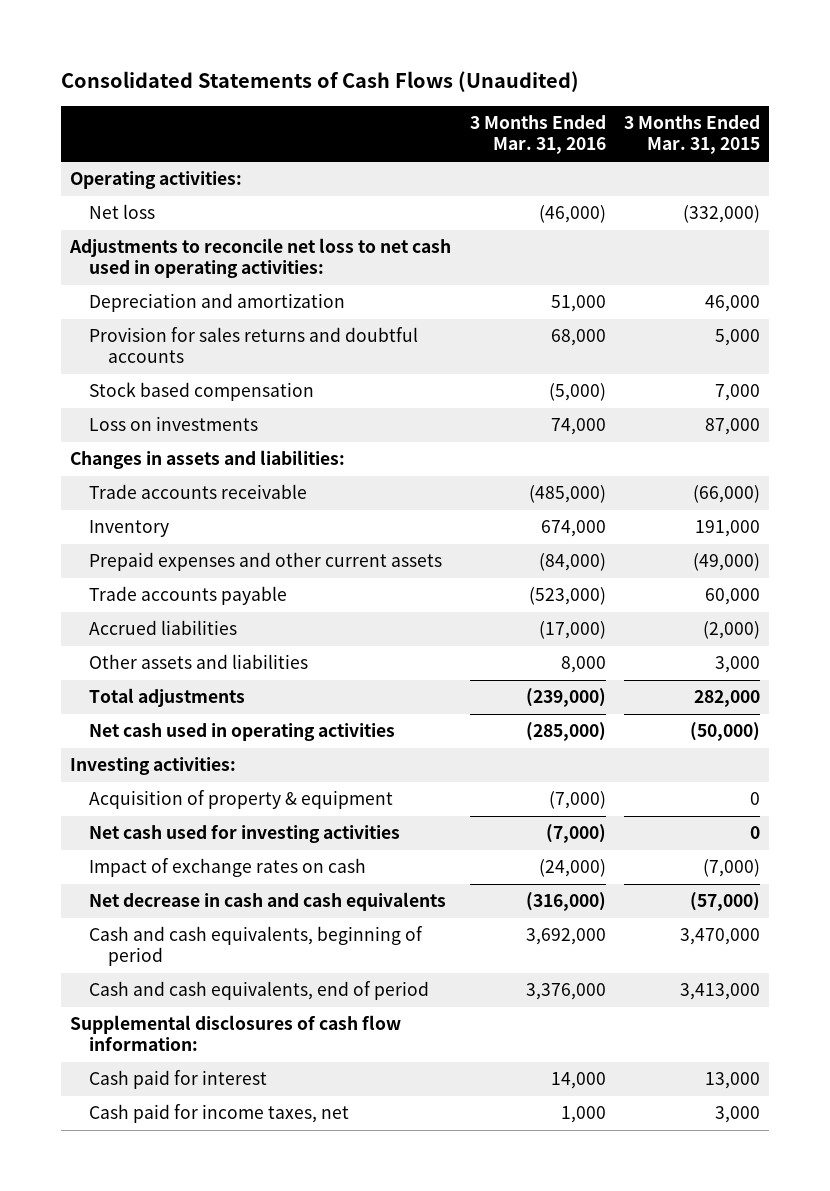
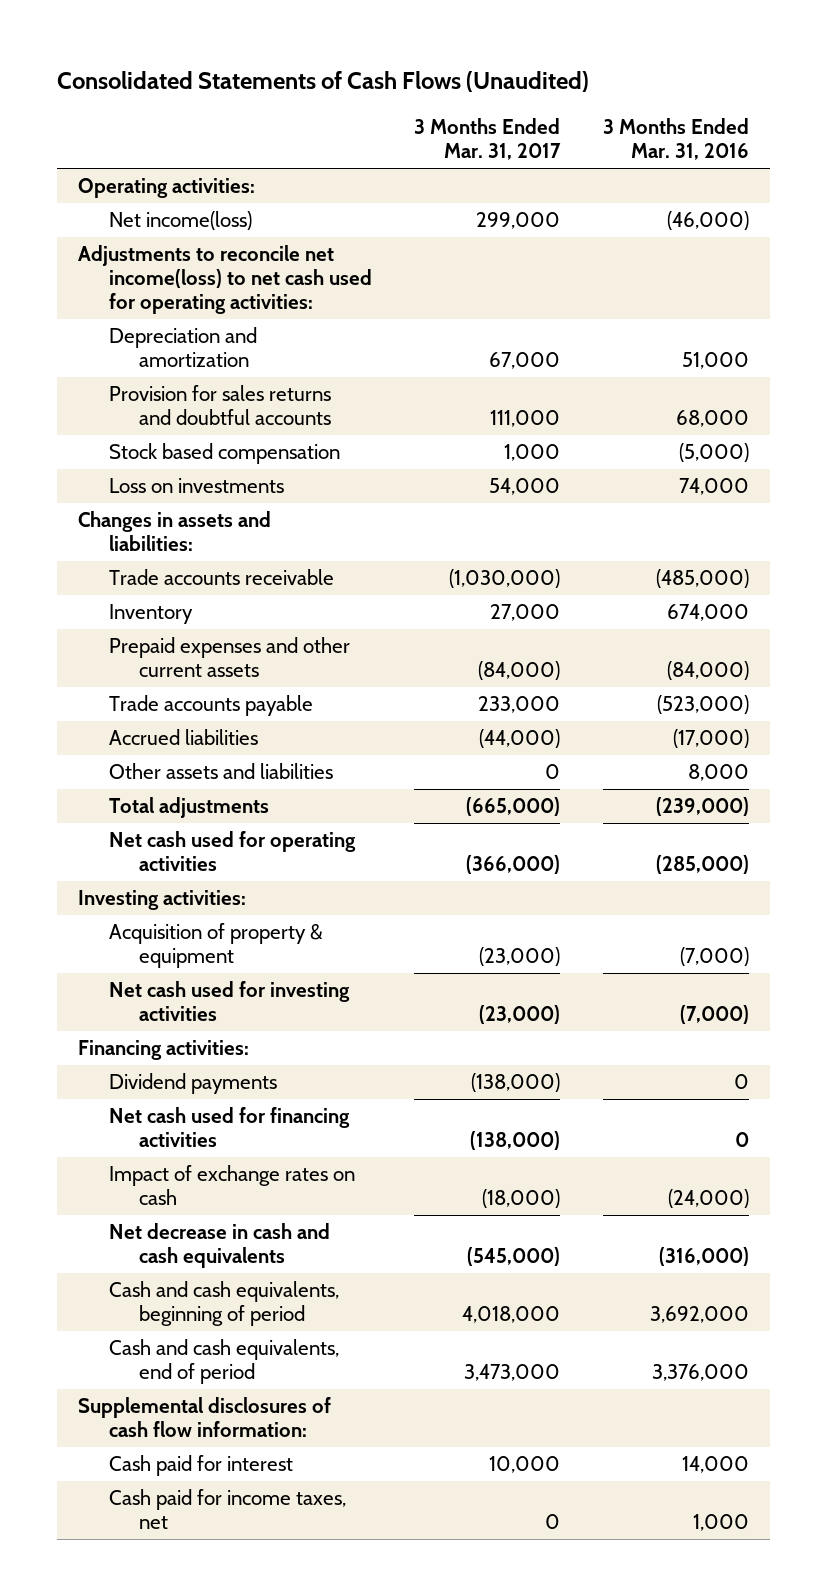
- | 3 Months Ended Mar. 31, 2016 | 3 Months Ended Mar. 31, 2015
+ | 3 Months Ended Mar. 31, 2017 | 3 Months Ended Mar. 31, 2016
- Net loss | (46,000) | (332,000)
- Adjustments to reconcile net loss to net cash used in operating activities:
+ Net income(loss) | 299,000 | (46,000)
+ Adjustments to reconcile net income(loss) to net cash used for operating activities:
- Net cash used in operating activities | (285,000) | (50,000)
+ Net cash used for operating activities | (366,000) | (285,000)
+ Financing activities:
+ Dividend payments | (138,000) | 0
+ Net cash used for financing activities | (138,000) | 0

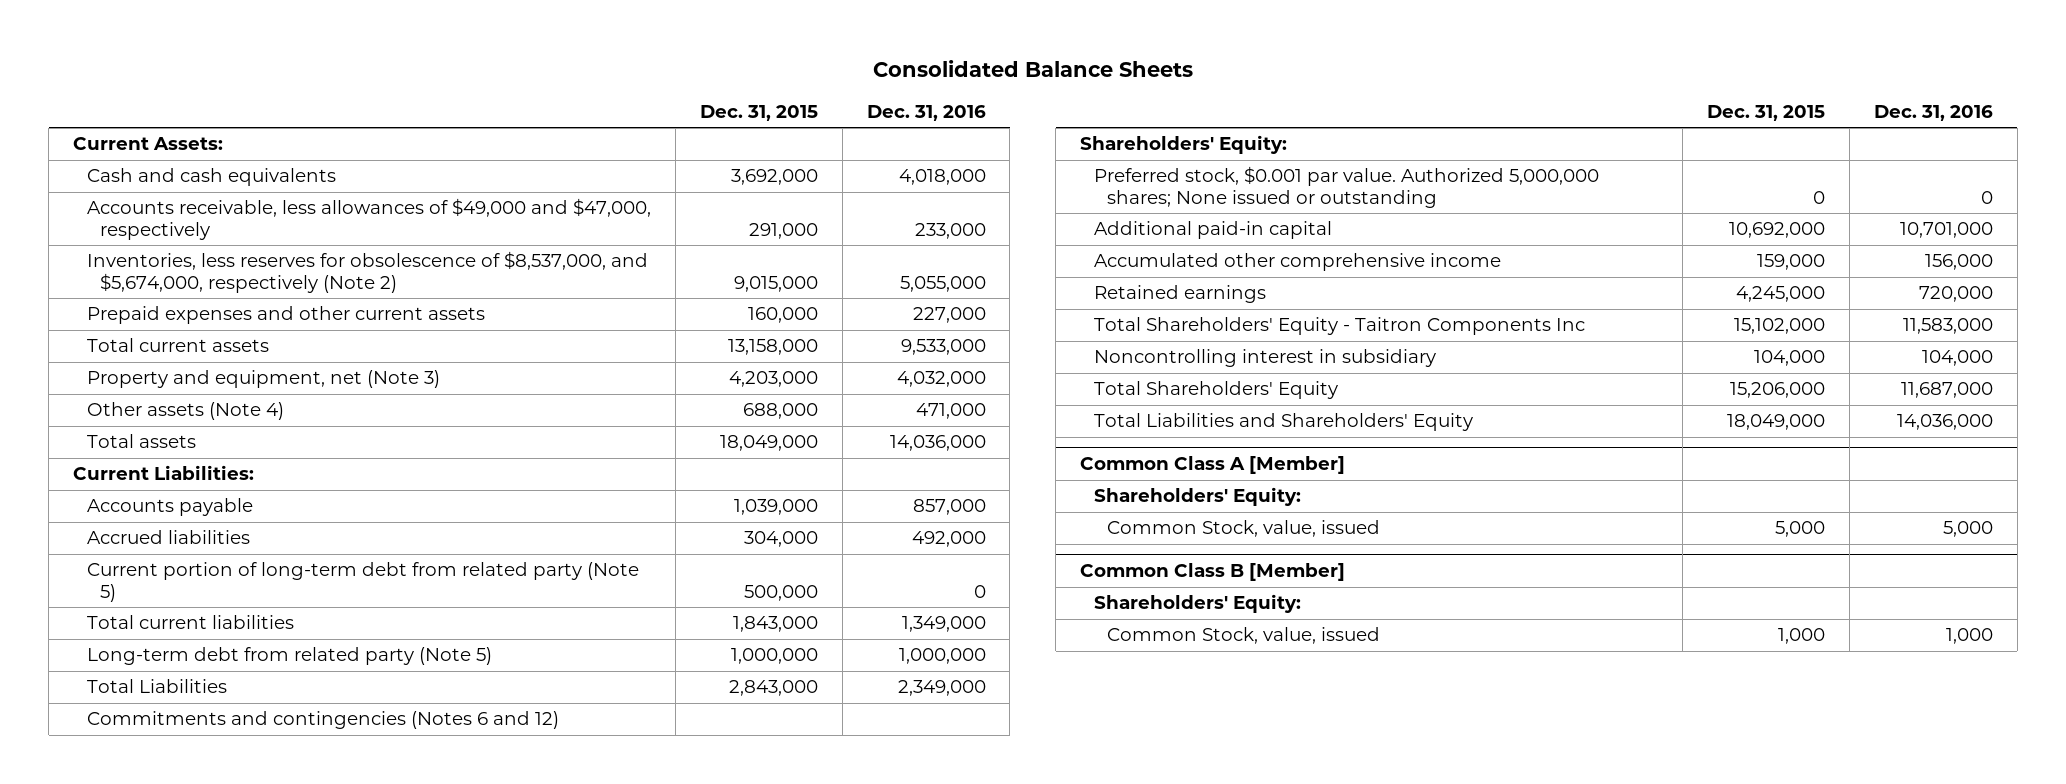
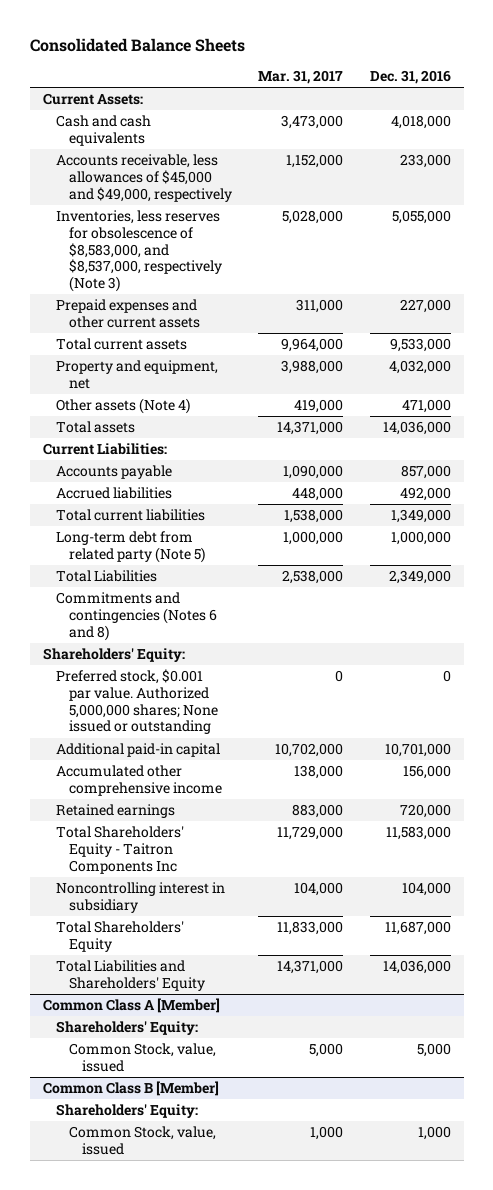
- | Dec. 31, 2015 | Dec. 31, 2016
+ | Mar. 31, 2017 | Dec. 31, 2016
- Accounts receivable, less allowances of $49,000 and $47,000, respectively | 291,000 | 233,000
- Inventories, less reserves for obsolescence of $8,537,000, and $5,674,000, respectively (Note 2) | 9,015,000 | 5,055,000
+ Accounts receivable, less allowances of $45,000 and $49,000, respectively | 1,152,000 | 233,000
+ Inventories, less reserves for obsolescence of $8,583,000, and $8,537,000, respectively (Note 3) | 5,028,000 | 5,055,000
- Property and equipment, net (Note 3) | 4,203,000 | 4,032,000
+ Property and equipment, net | 3,988,000 | 4,032,000
- Current portion of long-term debt from related party (Note 5) | 500,000 | 0
- Commitments and contingencies (Notes 6 and 12)
+ Commitments and contingencies (Notes 6 and 8)

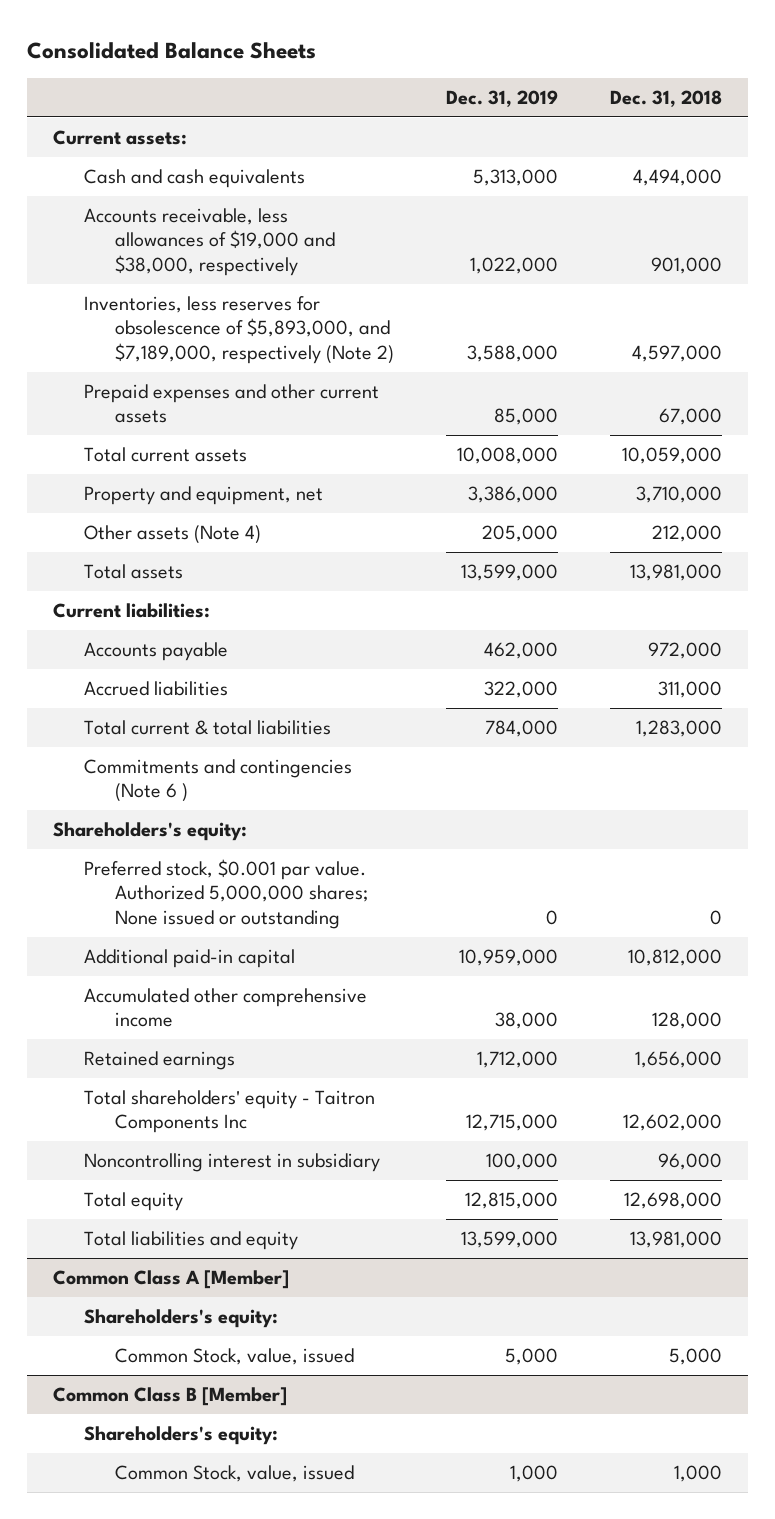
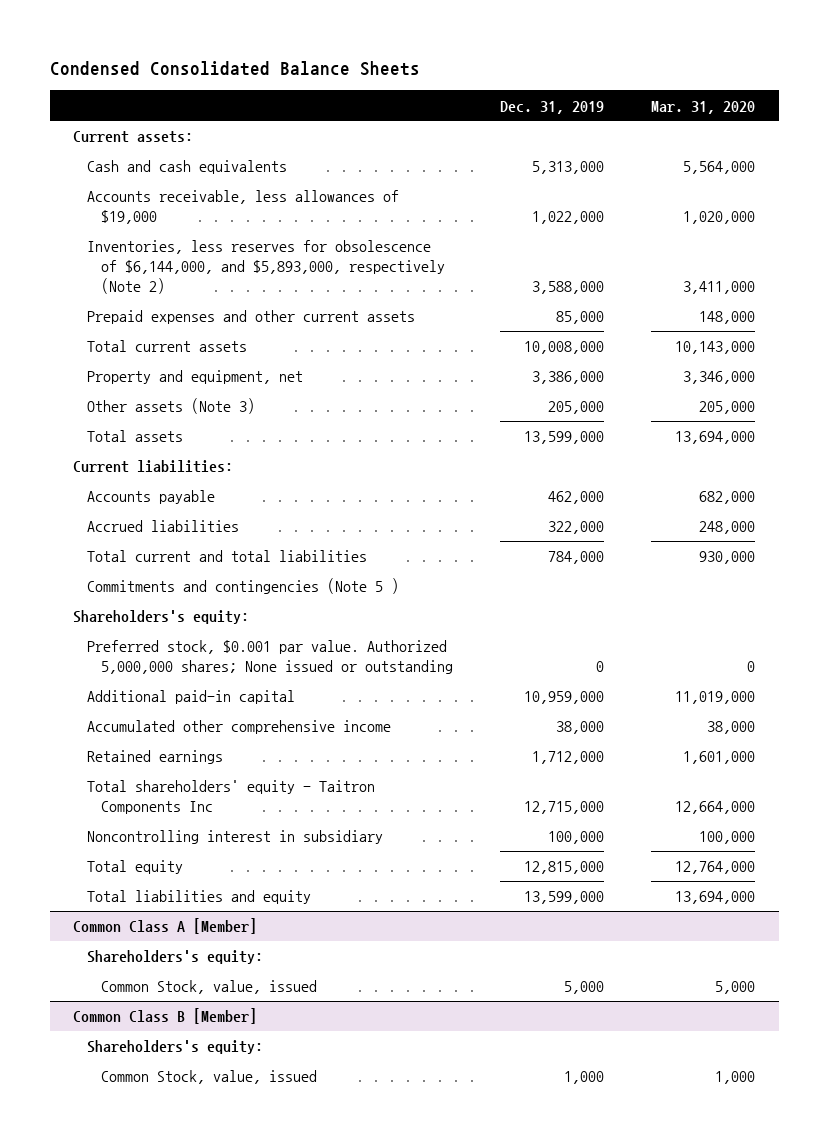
- Consolidated Balance Sheets
+ Condensed Consolidated Balance Sheets
- | Dec. 31, 2019 | Dec. 31, 2018
+ | Dec. 31, 2019 | Mar. 31, 2020
- Accounts receivable, less allowances of $19,000 and $38,000, respectively | 1,022,000 | 901,000
- Inventories, less reserves for obsolescence of $5,893,000, and $7,189,000, respectively (Note 2) | 3,588,000 | 4,597,000
+ Accounts receivable, less allowances of $19,000 | 1,022,000 | 1,020,000
+ Inventories, less reserves for obsolescence of $6,144,000, and $5,893,000, respectively (Note 2) | 3,588,000 | 3,411,000
- Other assets (Note 4) | 205,000 | 212,000
+ Other assets (Note 3) | 205,000 | 205,000
- Total current & total liabilities | 784,000 | 1,283,000
- Commitments and contingencies (Note 6 )
+ Total current and total liabilities | 784,000 | 930,000
+ Commitments and contingencies (Note 5 )

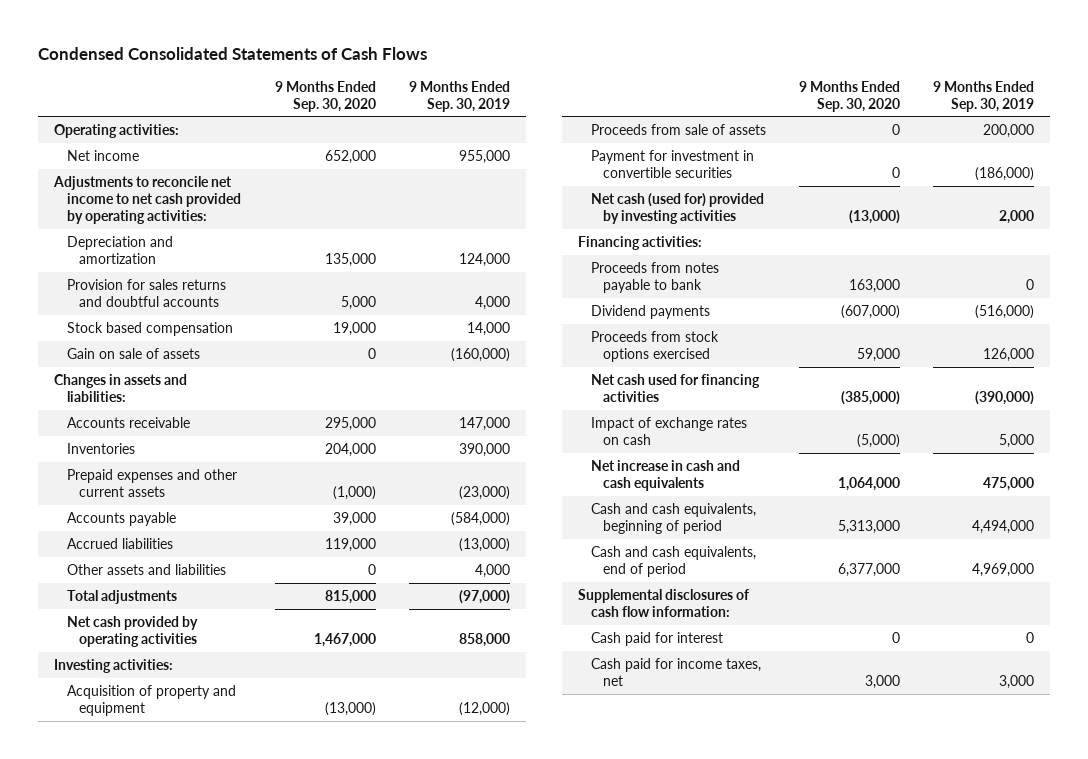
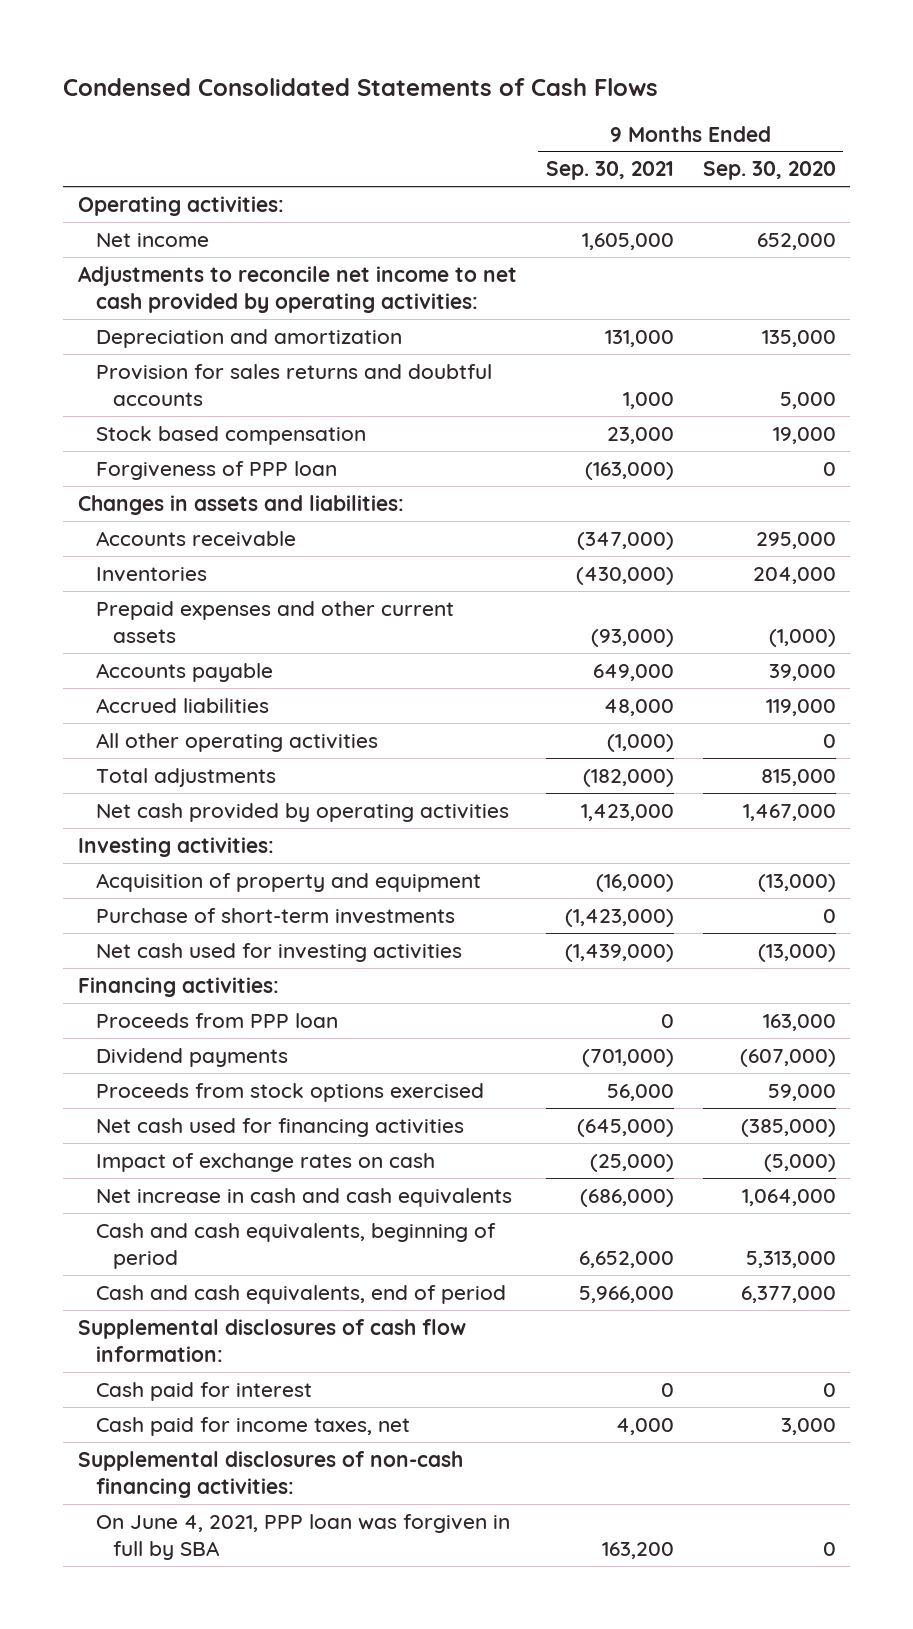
- | 9 Months Ended Sep. 30, 2020 | 9 Months Ended Sep. 30, 2019
+ | 9 Months Ended Sep. 30, 2021 | 9 Months Ended Sep. 30, 2020
- Gain on sale of assets | 0 | (160,000)
+ Forgiveness of PPP loan | (163,000) | 0
- Other assets and liabilities | 0 | 4,000
+ All other operating activities | (1,000) | 0
- Proceeds from sale of assets | 0 | 200,000
- Payment for investment in convertible securities | 0 | (186,000)
- Net cash (used for) provided by investing activities | (13,000) | 2,000
+ Purchase of short-term investments | (1,423,000) | 0
+ Net cash used for investing activities | (1,439,000) | (13,000)
- Proceeds from notes payable to bank | 163,000 | 0
+ Proceeds from PPP loan | 0 | 163,000
+ Supplemental disclosures of non-cash financing activities:
+ On June 4, 2021, PPP loan was forgiven in full by SBA | 163,200 | 0

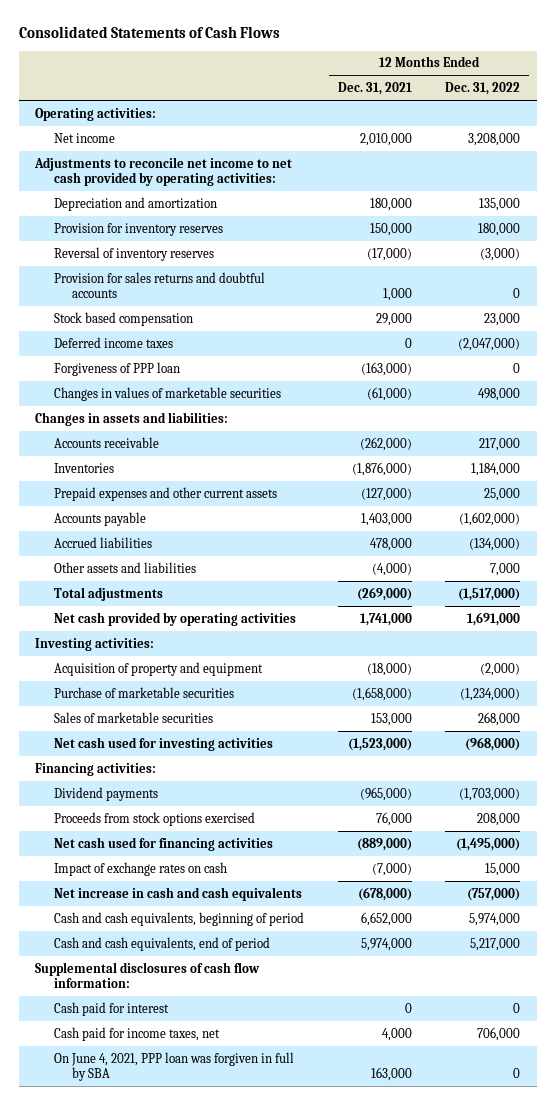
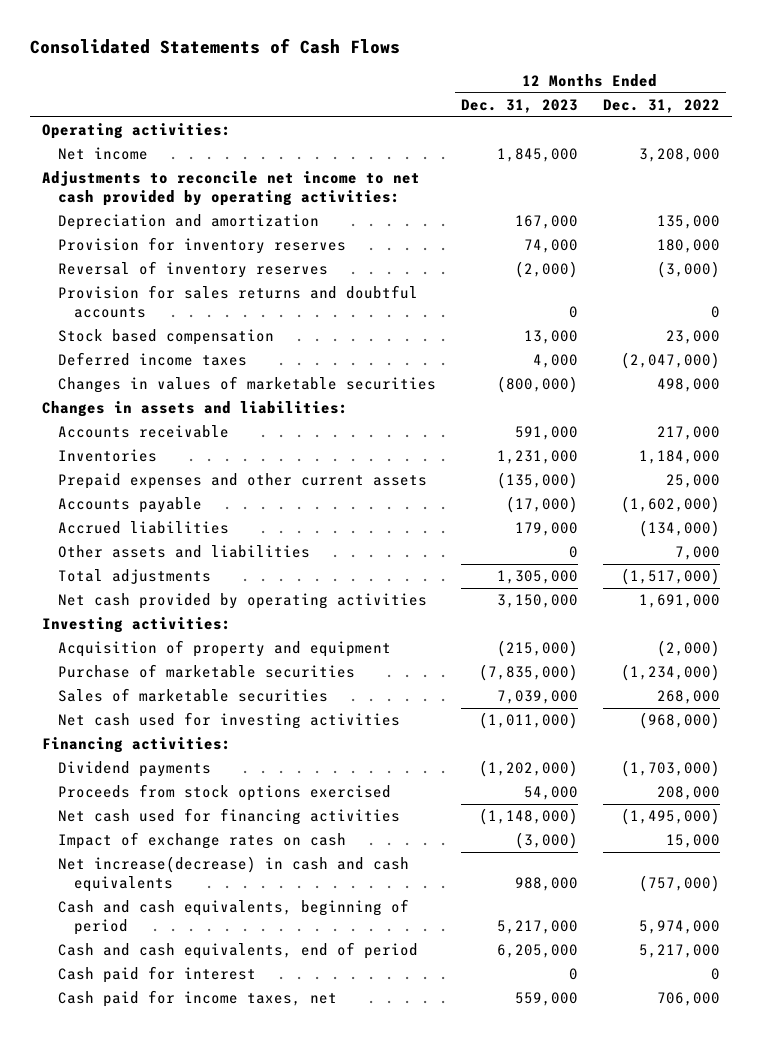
- | 12 Months Ended Dec. 31, 2021 | 12 Months Ended Dec. 31, 2022
+ | 12 Months Ended Dec. 31, 2023 | 12 Months Ended Dec. 31, 2022
- Forgiveness of PPP loan | (163,000) | 0
- Net increase in cash and cash equivalents | (678,000) | (757,000)
+ Net increase(decrease) in cash and cash equivalents | 988,000 | (757,000)
- Supplemental disclosures of cash flow information:
- On June 4, 2021, PPP loan was forgiven in full by SBA | 163,000 | 0

